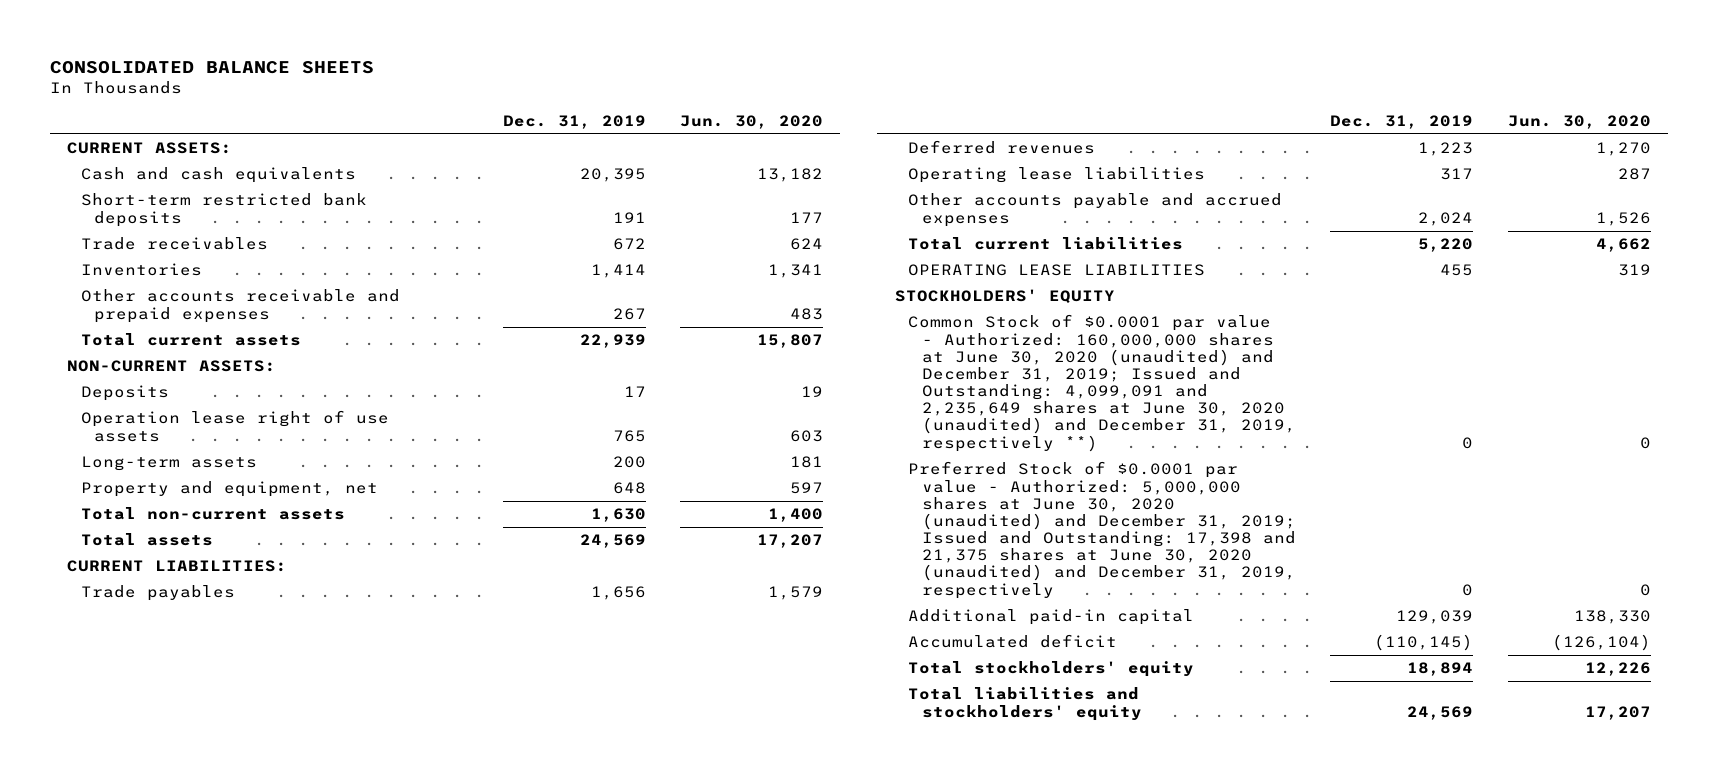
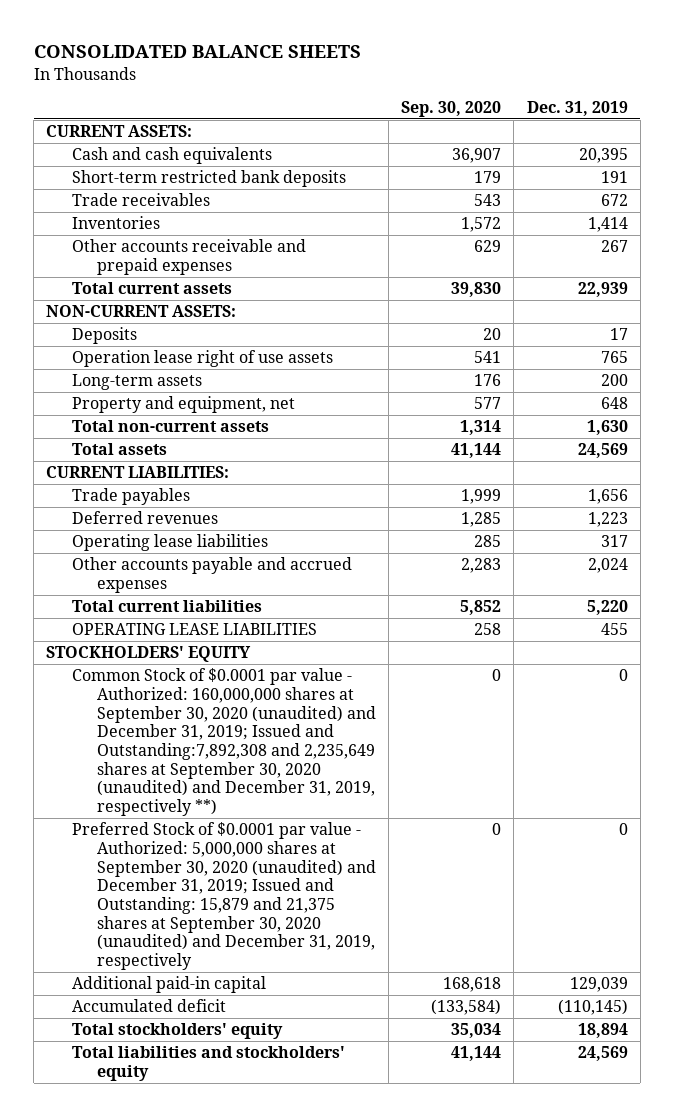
- | Dec. 31, 2019 | Jun. 30, 2020
+ | Sep. 30, 2020 | Dec. 31, 2019
- Common Stock of $0.0001 par value - Authorized: 160,000,000 shares at June 30, 2020 (unaudited) and December 31, 2019; Issued and Outstanding: 4,099,091 and 2,235,649 shares at June 30, 2020 (unaudited) and December 31, 2019, respectively **) | 0 | 0
- Preferred Stock of $0.0001 par value - Authorized: 5,000,000 shares at June 30, 2020 (unaudited) and December 31, 2019; Issued and Outstanding: 17,398 and 21,375 shares at June 30, 2020 (unaudited) and December 31, 2019, respectively | 0 | 0
+ Common Stock of $0.0001 par value - Authorized: 160,000,000 shares at September 30, 2020 (unaudited) and December 31, 2019; Issued and Outstanding:7,892,308 and 2,235,649 shares at September 30, 2020 (unaudited) and December 31, 2019, respectively **) | 0 | 0
+ Preferred Stock of $0.0001 par value - Authorized: 5,000,000 shares at September 30, 2020 (unaudited) and December 31, 2019; Issued and Outstanding: 15,879 and 21,375 shares at September 30, 2020 (unaudited) and December 31, 2019, respectively | 0 | 0

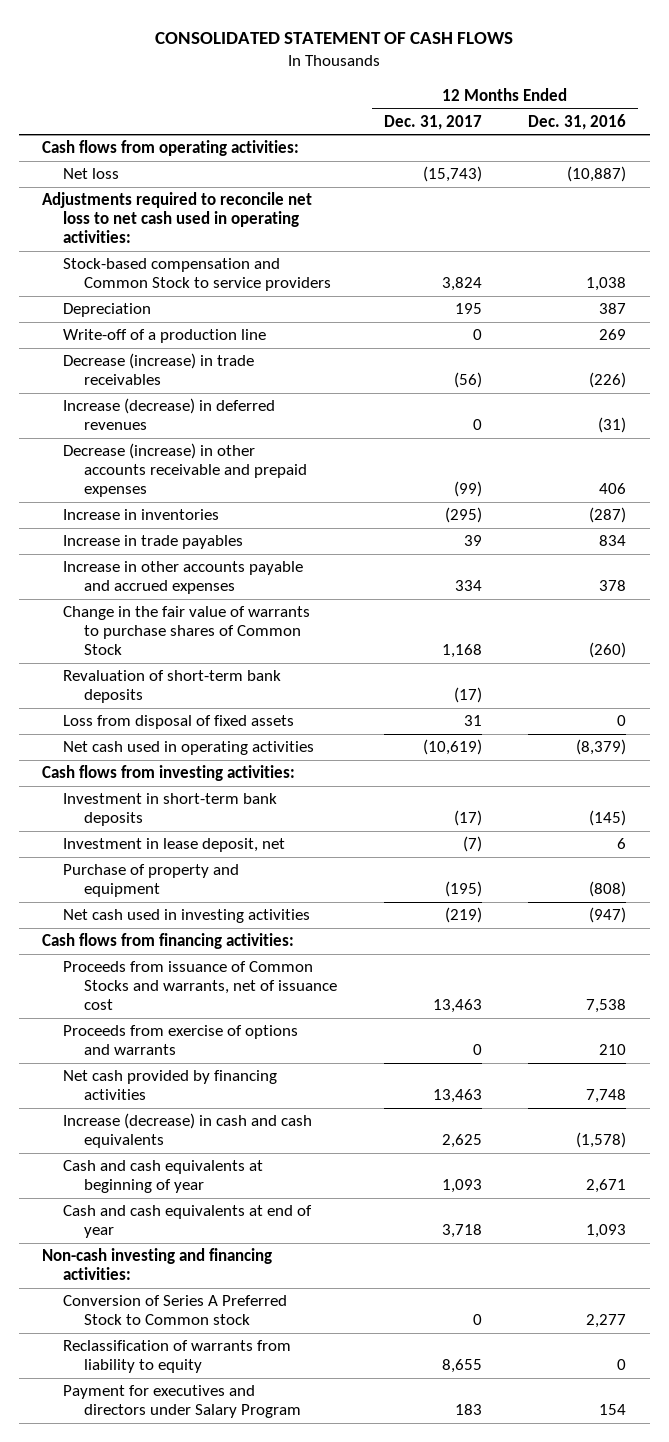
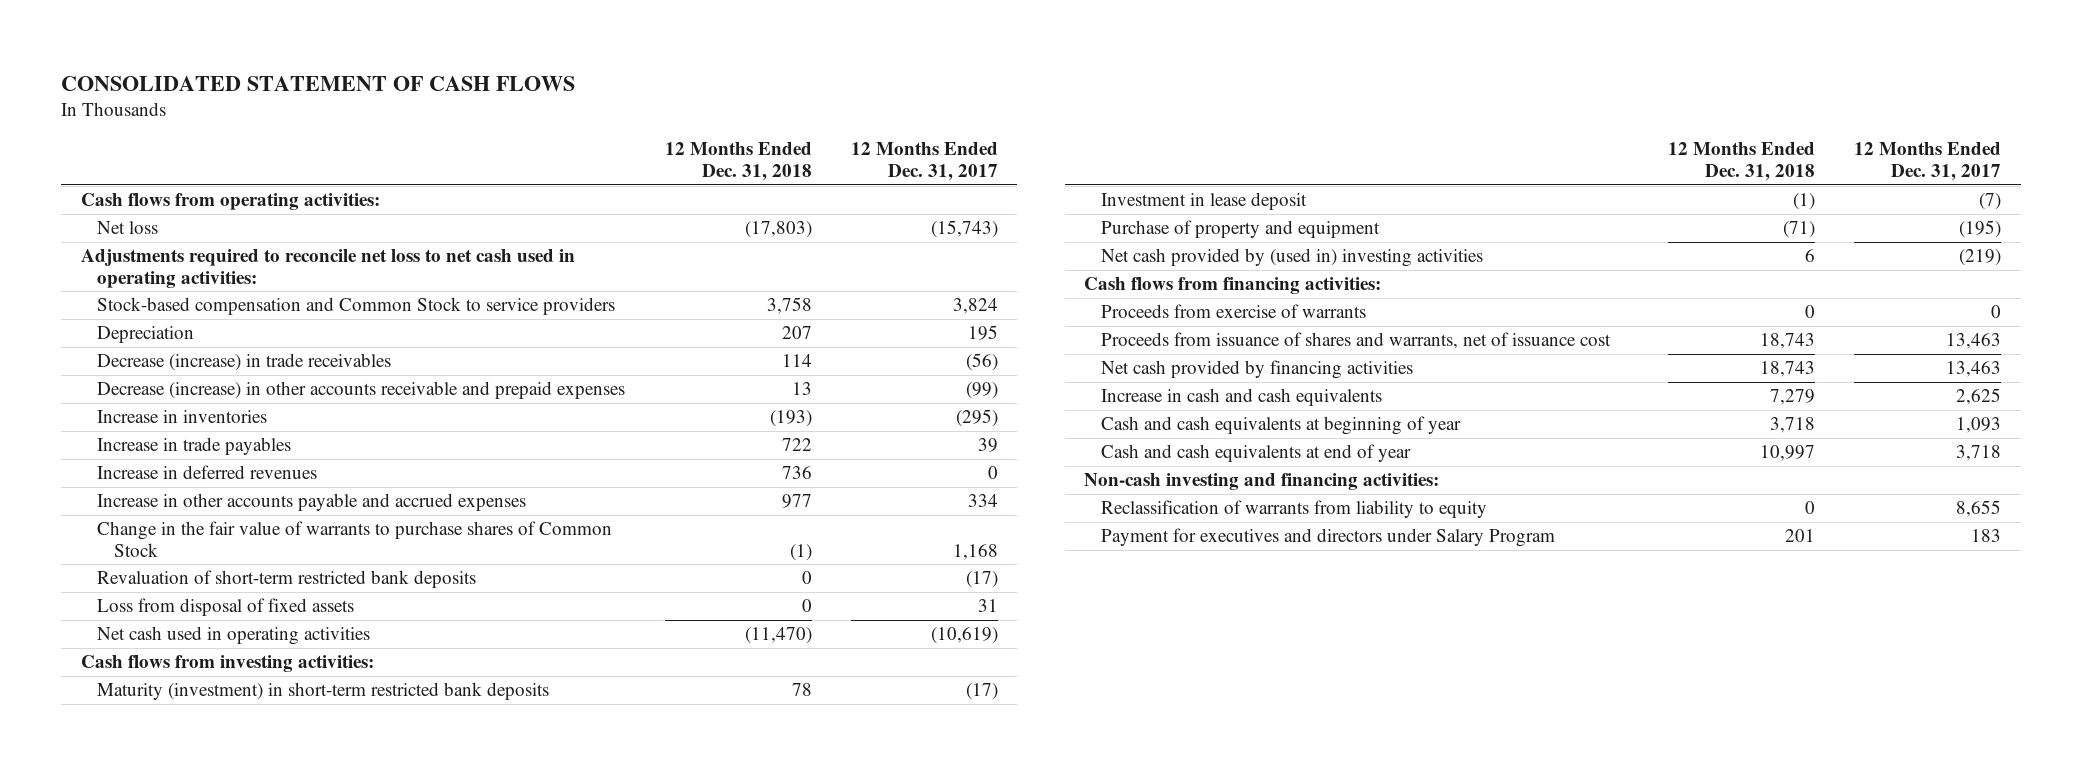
- | 12 Months Ended Dec. 31, 2017 | 12 Months Ended Dec. 31, 2016
+ | 12 Months Ended Dec. 31, 2018 | 12 Months Ended Dec. 31, 2017
- Write-off of a production line | 0 | 269
- Increase (decrease) in deferred revenues | 0 | (31)
+ Increase in deferred revenues | 736 | 0
- Revaluation of short-term bank deposits | (17) |
+ Revaluation of short-term restricted bank deposits | 0 | (17)
- Investment in short-term bank deposits | (17) | (145)
- Investment in lease deposit, net | (7) | 6
+ Maturity (investment) in short-term restricted bank deposits | 78 | (17)
+ Investment in lease deposit | (1) | (7)
- Net cash used in investing activities | (219) | (947)
+ Net cash provided by (used in) investing activities | 6 | (219)
- Proceeds from issuance of Common Stocks and warrants, net of issuance cost | 13,463 | 7,538
- Proceeds from exercise of options and warrants | 0 | 210
+ Proceeds from exercise of warrants | 0 | 0
+ Proceeds from issuance of shares and warrants, net of issuance cost | 18,743 | 13,463
- Increase (decrease) in cash and cash equivalents | 2,625 | (1,578)
+ Increase in cash and cash equivalents | 7,279 | 2,625
- Conversion of Series A Preferred Stock to Common stock | 0 | 2,277

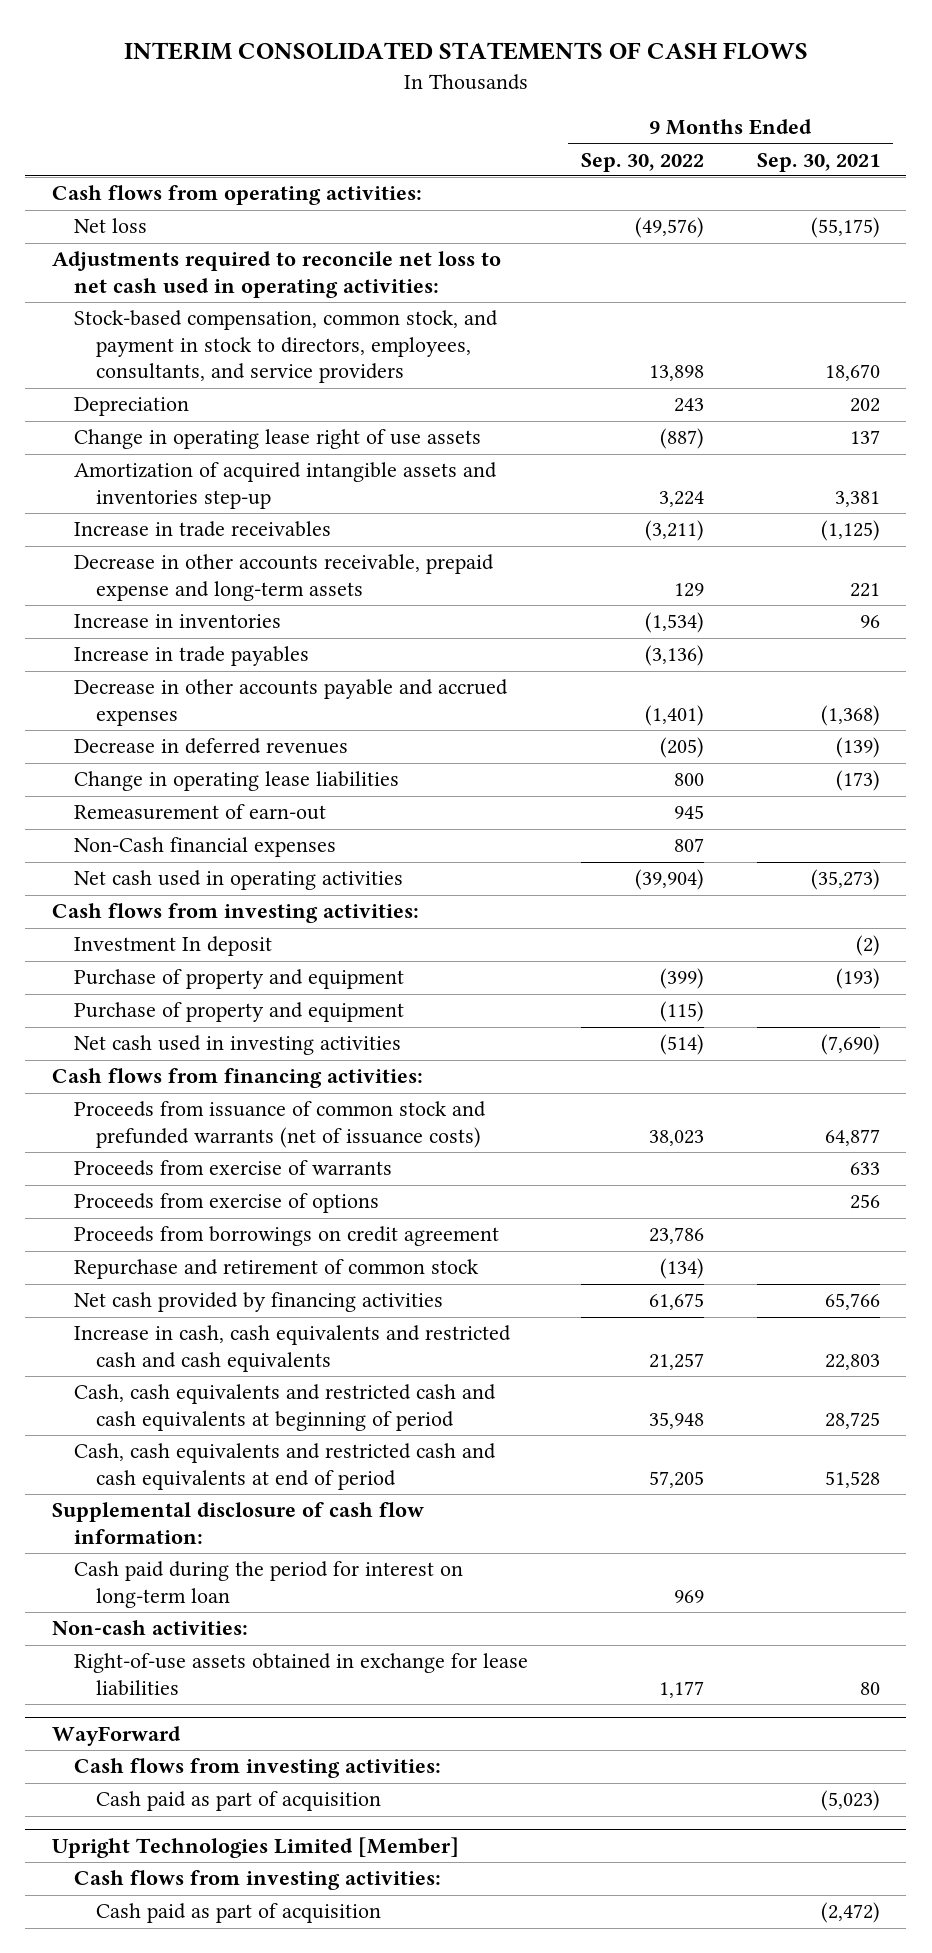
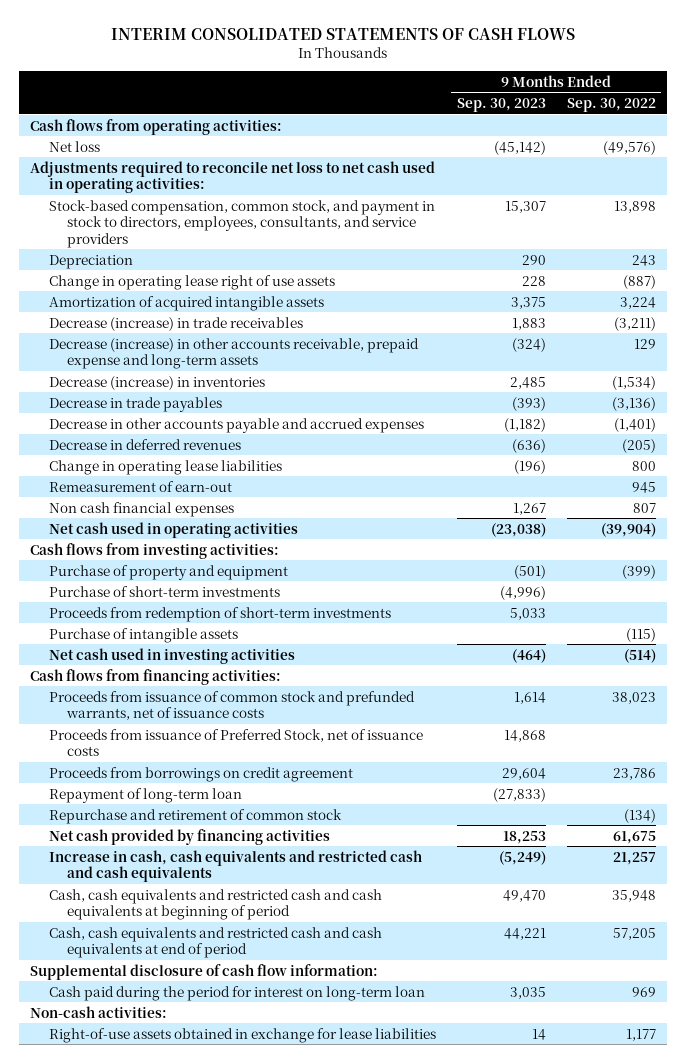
- | 9 Months Ended Sep. 30, 2022 | 9 Months Ended Sep. 30, 2021
+ | 9 Months Ended Sep. 30, 2023 | 9 Months Ended Sep. 30, 2022
- Amortization of acquired intangible assets and inventories step-up | 3,224 | 3,381
- Increase in trade receivables | (3,211) | (1,125)
- Decrease in other accounts receivable, prepaid expense and long-term assets | 129 | 221
- Increase in inventories | (1,534) | 96
- Increase in trade payables | (3,136) |
+ Amortization of acquired intangible assets | 3,375 | 3,224
+ Decrease (increase) in trade receivables | 1,883 | (3,211)
+ Decrease (increase) in other accounts receivable, prepaid expense and long-term assets | (324) | 129
+ Decrease (increase) in inventories | 2,485 | (1,534)
+ Decrease in trade payables | (393) | (3,136)
- Non-Cash financial expenses | 807 |
+ Non cash financial expenses | 1,267 | 807
- Investment In deposit | | (2)
- Purchase of property and equipment | (115) |
+ Purchase of short-term investments | (4,996) |
+ Proceeds from redemption of short-term investments | 5,033 |
+ Purchase of intangible assets | | (115)
- Proceeds from issuance of common stock and prefunded warrants (net of issuance costs) | 38,023 | 64,877
- Proceeds from exercise of warrants | | 633
- Proceeds from exercise of options | | 256
+ Proceeds from issuance of common stock and prefunded warrants, net of issuance costs | 1,614 | 38,023
+ Proceeds from issuance of Preferred Stock, net of issuance costs | 14,868 |
+ Repayment of long-term loan | (27,833) |
- WayForward
- Cash flows from investing activities:
- Cash paid as part of acquisition | | (5,023)
- Upright Technologies Limited [Member]
- Cash flows from investing activities:
- Cash paid as part of acquisition | | (2,472)

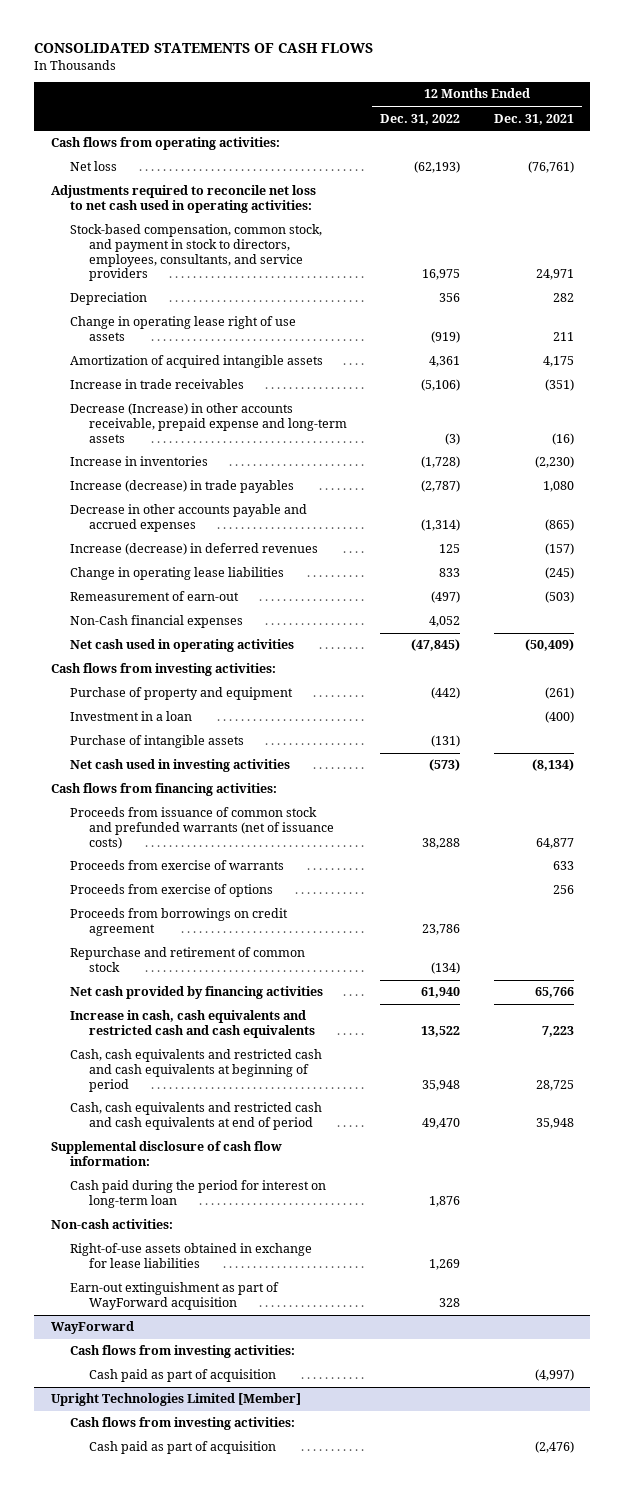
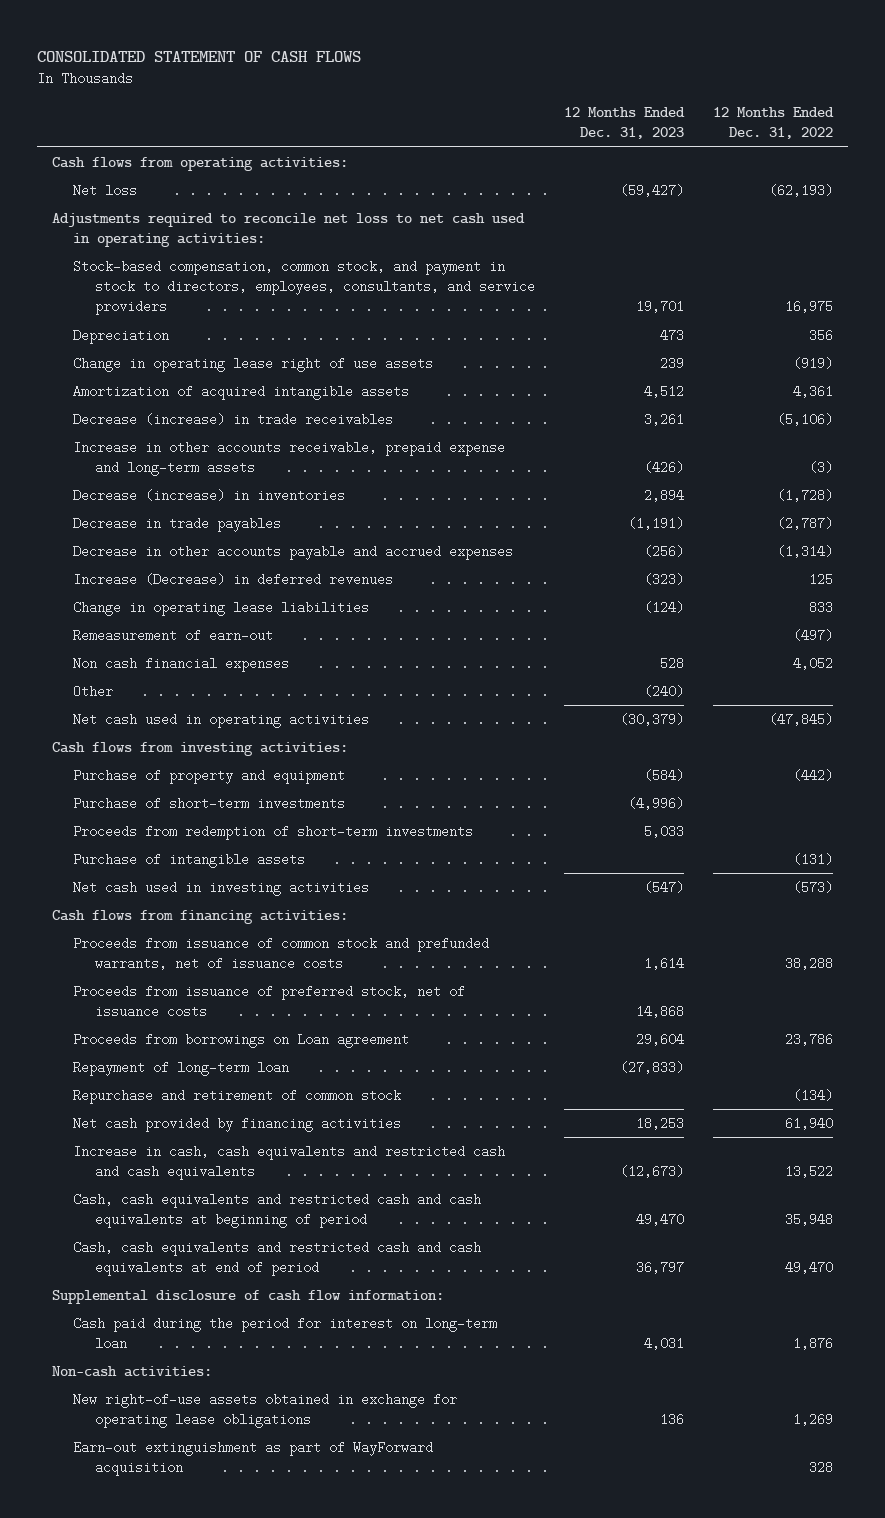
- CONSOLIDATED STATEMENTS OF CASH FLOWS
+ CONSOLIDATED STATEMENT OF CASH FLOWS
- | 12 Months Ended Dec. 31, 2022 | 12 Months Ended Dec. 31, 2021
+ | 12 Months Ended Dec. 31, 2023 | 12 Months Ended Dec. 31, 2022
- Increase in trade receivables | (5,106) | (351)
- Decrease (Increase) in other accounts receivable, prepaid expense and long-term assets | (3) | (16)
- Increase in inventories | (1,728) | (2,230)
- Increase (decrease) in trade payables | (2,787) | 1,080
+ Decrease (increase) in trade receivables | 3,261 | (5,106)
+ Increase in other accounts receivable, prepaid expense and long-term assets | (426) | (3)
+ Decrease (increase) in inventories | 2,894 | (1,728)
+ Decrease in trade payables | (1,191) | (2,787)
- Increase (decrease) in deferred revenues | 125 | (157)
+ Increase (Decrease) in deferred revenues | (323) | 125
- Non-Cash financial expenses | 4,052 |
+ Non cash financial expenses | 528 | 4,052
+ Other | (240) |
- Investment in a loan | | (400)
+ Purchase of short-term investments | (4,996) |
+ Proceeds from redemption of short-term investments | 5,033 |
- Proceeds from issuance of common stock and prefunded warrants (net of issuance costs) | 38,288 | 64,877
- Proceeds from exercise of warrants | | 633
- Proceeds from exercise of options | | 256
- Proceeds from borrowings on credit agreement | 23,786 |
+ Proceeds from issuance of common stock and prefunded warrants, net of issuance costs | 1,614 | 38,288
+ Proceeds from issuance of preferred stock, net of issuance costs | 14,868 |
+ Proceeds from borrowings on Loan agreement | 29,604 | 23,786
+ Repayment of long-term loan | (27,833) |
- Right-of-use assets obtained in exchange for lease liabilities | 1,269 |
+ New right-of-use assets obtained in exchange for operating lease obligations | 136 | 1,269
- WayForward
- Cash flows from investing activities:
- Cash paid as part of acquisition | | (4,997)
- Upright Technologies Limited [Member]
- Cash flows from investing activities:
- Cash paid as part of acquisition | | (2,476)

